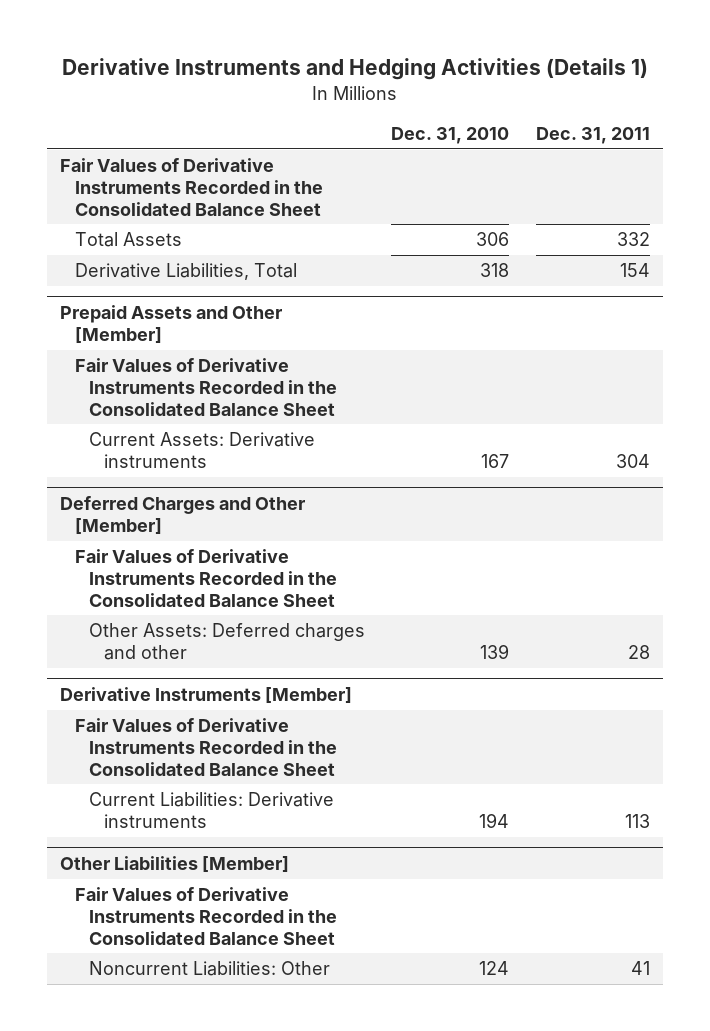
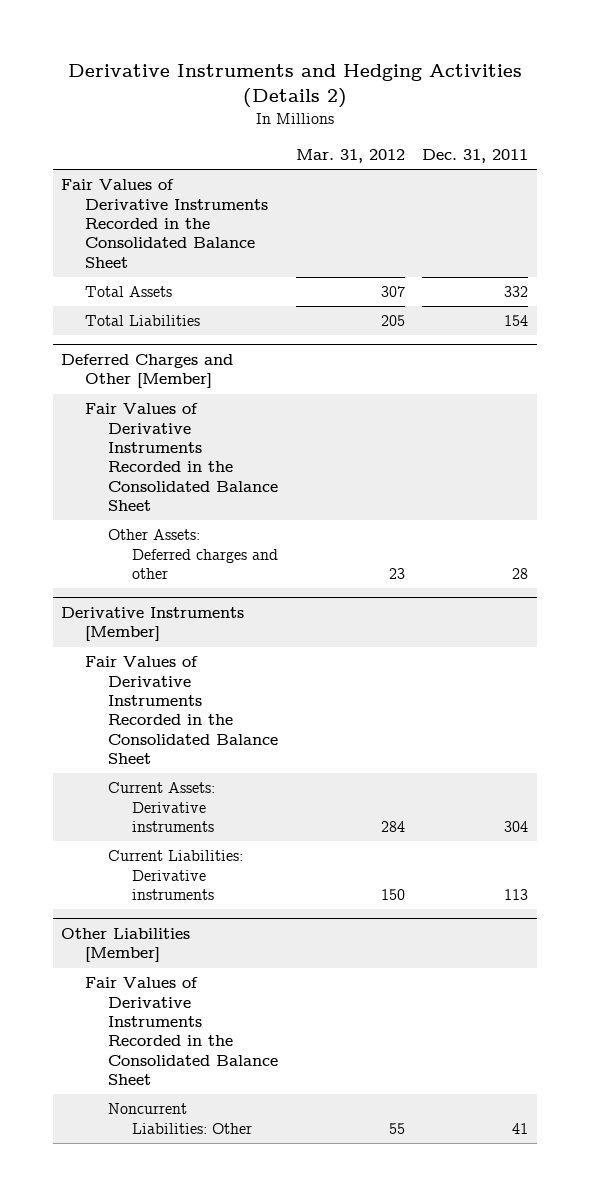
- Derivative Instruments and Hedging Activities (Details 1)
+ Derivative Instruments and Hedging Activities (Details 2)
- | Dec. 31, 2010 | Dec. 31, 2011
+ | Mar. 31, 2012 | Dec. 31, 2011
- Derivative Liabilities, Total | 318 | 154
- Prepaid Assets and Other [Member]
- Fair Values of Derivative Instruments Recorded in the Consolidated Balance Sheet
- Current Assets: Derivative instruments | 167 | 304
+ Total Liabilities | 205 | 154
@ Derivative Instruments [Member]
+ Current Assets: Derivative instruments | 284 | 304

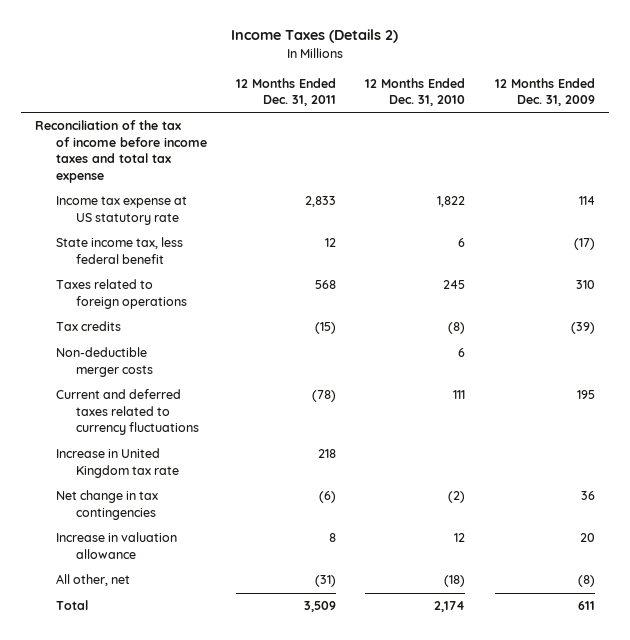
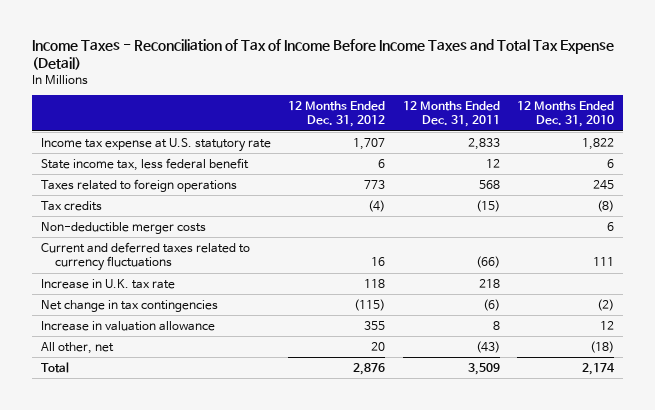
- Income Taxes (Details 2)
+ Income Taxes - Reconciliation of Tax of Income Before Income Taxes and Total Tax Expense (Detail)
- | 12 Months Ended Dec. 31, 2011 | 12 Months Ended Dec. 31, 2010 | 12 Months Ended Dec. 31, 2009
+ | 12 Months Ended Dec. 31, 2012 | 12 Months Ended Dec. 31, 2011 | 12 Months Ended Dec. 31, 2010
- Reconciliation of the tax of income before income taxes and total tax expense
- Income tax expense at US statutory rate | 2,833 | 1,822 | 114
+ Income tax expense at U.S. statutory rate | 1,707 | 2,833 | 1,822
- Current and deferred taxes related to currency fluctuations | (78) | 111 | 195
- Increase in United Kingdom tax rate | 218 | |
+ Current and deferred taxes related to currency fluctuations | 16 | (66) | 111
+ Increase in U.K. tax rate | 118 | 218 |
- All other, net | (31) | (18) | (8)
+ All other, net | 20 | (43) | (18)

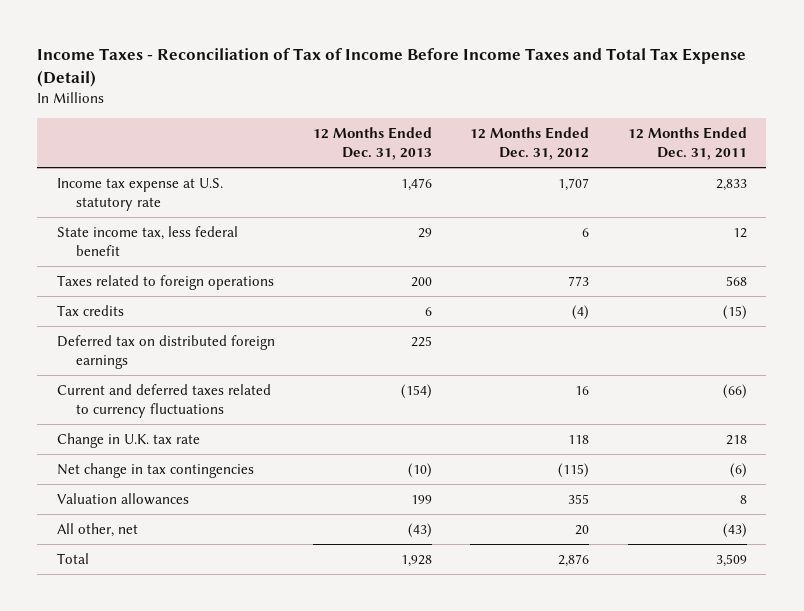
- | 12 Months Ended Dec. 31, 2012 | 12 Months Ended Dec. 31, 2011 | 12 Months Ended Dec. 31, 2010
+ | 12 Months Ended Dec. 31, 2013 | 12 Months Ended Dec. 31, 2012 | 12 Months Ended Dec. 31, 2011
- Non-deductible merger costs | | | 6
+ Deferred tax on distributed foreign earnings | 225 | |
- Increase in U.K. tax rate | 118 | 218 |
+ Change in U.K. tax rate | | 118 | 218
- Increase in valuation allowance | 355 | 8 | 12
+ Valuation allowances | 199 | 355 | 8

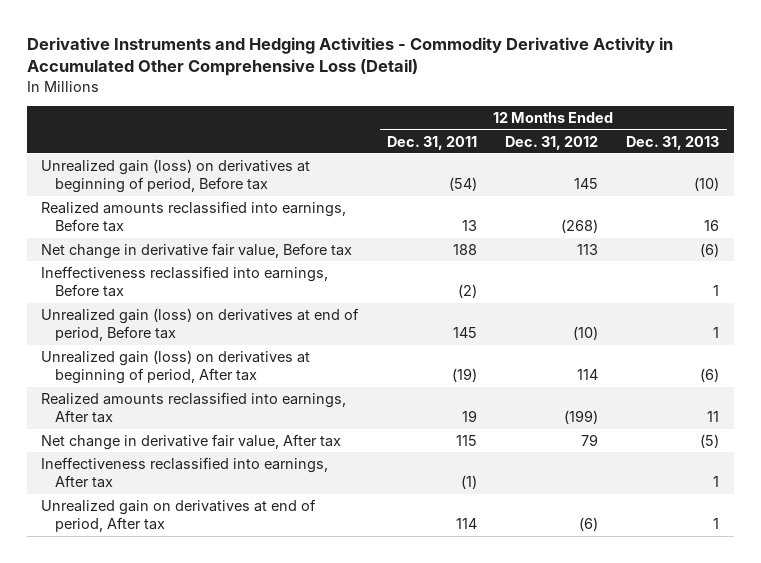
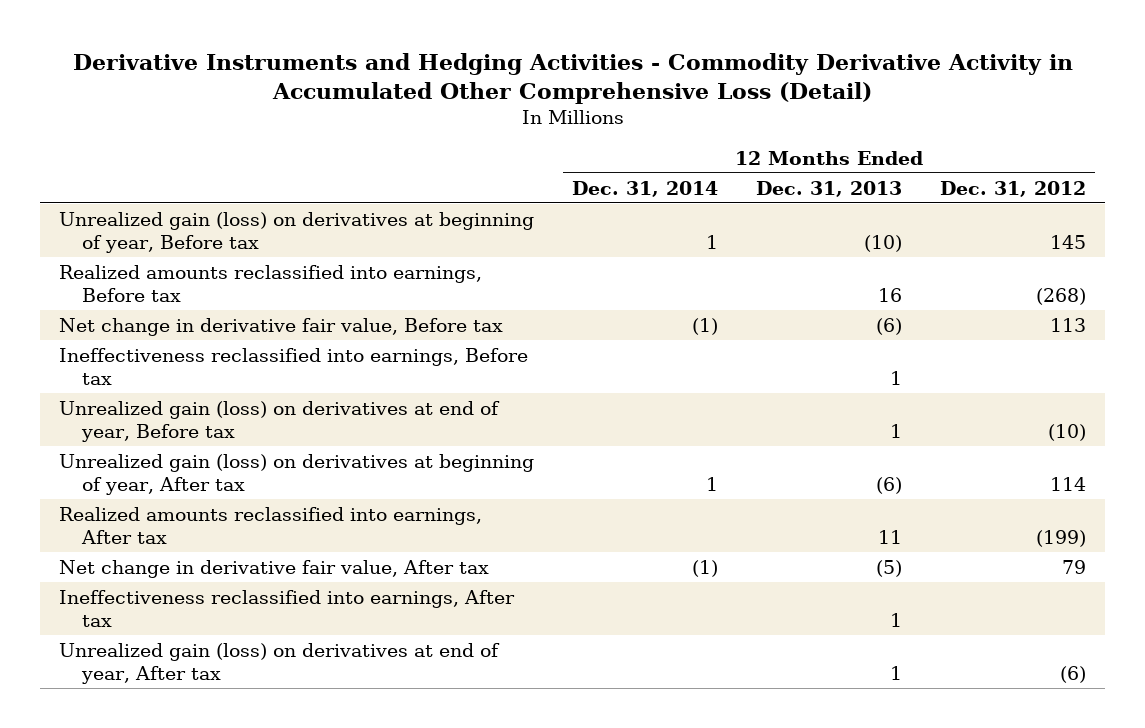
- | 12 Months Ended Dec. 31, 2011 | 12 Months Ended Dec. 31, 2012 | 12 Months Ended Dec. 31, 2013
+ | 12 Months Ended Dec. 31, 2014 | 12 Months Ended Dec. 31, 2013 | 12 Months Ended Dec. 31, 2012
- Unrealized gain (loss) on derivatives at beginning of period, Before tax | (54) | 145 | (10)
+ Unrealized gain (loss) on derivatives at beginning of year, Before tax | 1 | (10) | 145
- Unrealized gain (loss) on derivatives at end of period, Before tax | 145 | (10) | 1
- Unrealized gain (loss) on derivatives at beginning of period, After tax | (19) | 114 | (6)
+ Unrealized gain (loss) on derivatives at end of year, Before tax | | 1 | (10)
+ Unrealized gain (loss) on derivatives at beginning of year, After tax | 1 | (6) | 114
- Unrealized gain on derivatives at end of period, After tax | 114 | (6) | 1
+ Unrealized gain (loss) on derivatives at end of year, After tax | | 1 | (6)

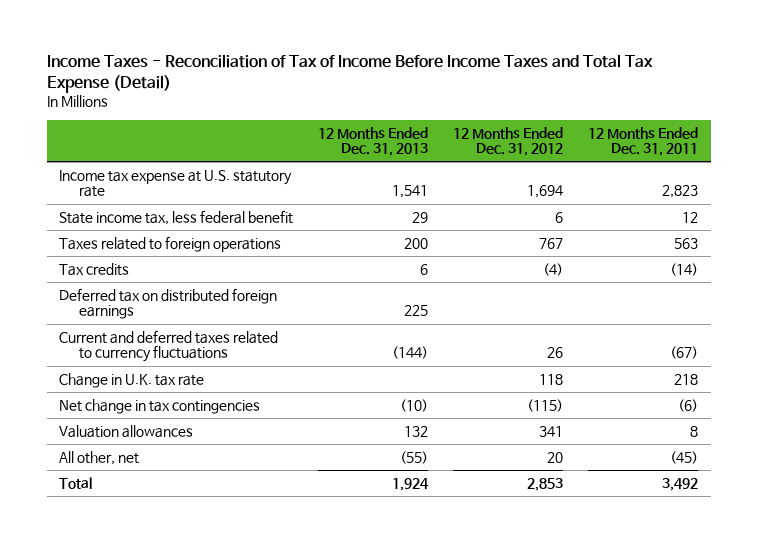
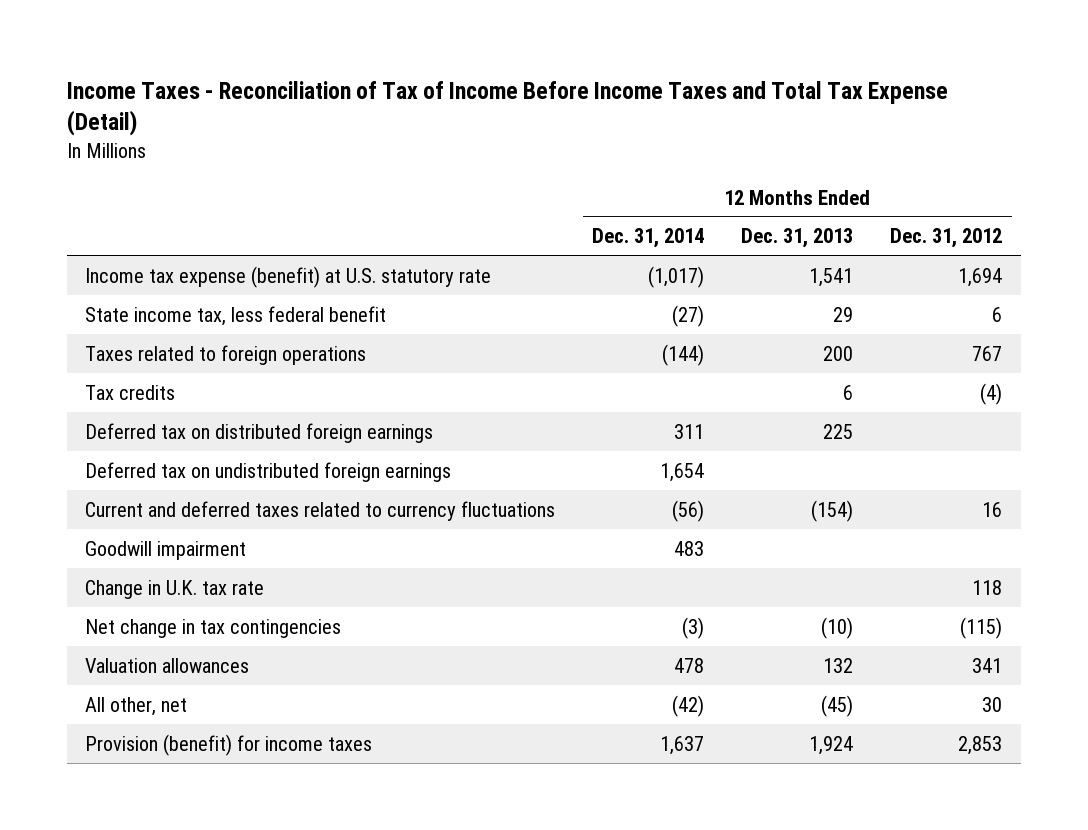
- | 12 Months Ended Dec. 31, 2013 | 12 Months Ended Dec. 31, 2012 | 12 Months Ended Dec. 31, 2011
+ | 12 Months Ended Dec. 31, 2014 | 12 Months Ended Dec. 31, 2013 | 12 Months Ended Dec. 31, 2012
- Income tax expense at U.S. statutory rate | 1,541 | 1,694 | 2,823
+ Income tax expense (benefit) at U.S. statutory rate | (1,017) | 1,541 | 1,694
- Current and deferred taxes related to currency fluctuations | (144) | 26 | (67)
+ Deferred tax on undistributed foreign earnings | 1,654 | |
+ Current and deferred taxes related to currency fluctuations | (56) | (154) | 16
+ Goodwill impairment | 483 | |
- All other, net | (55) | 20 | (45)
- Total | 1,924 | 2,853 | 3,492
+ All other, net | (42) | (45) | 30
+ Provision (benefit) for income taxes | 1,637 | 1,924 | 2,853

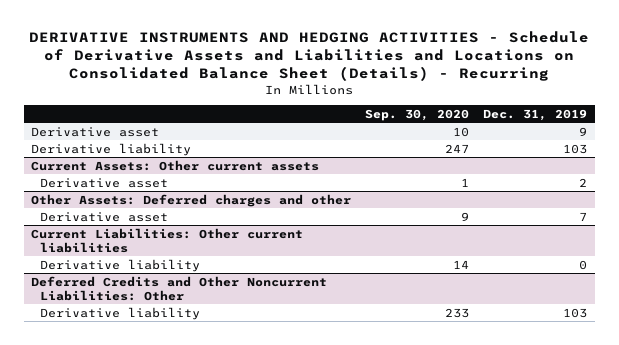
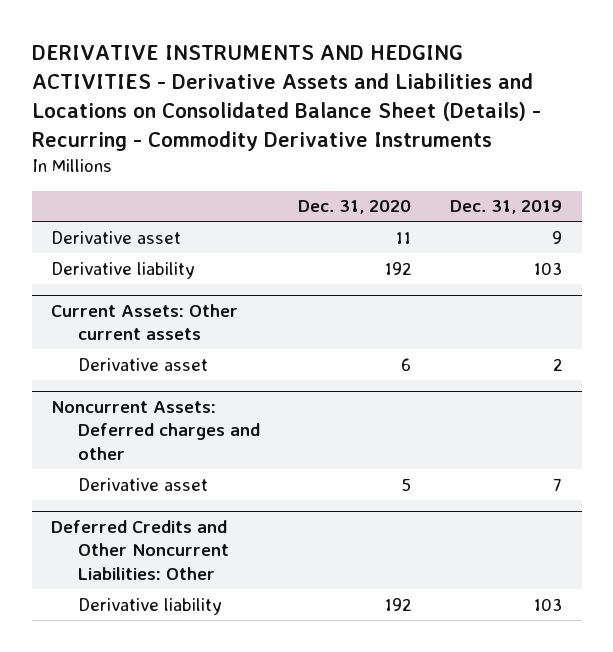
- DERIVATIVE INSTRUMENTS AND HEDGING ACTIVITIES - Schedule of Derivative Assets and Liabilities and Locations on Consolidated Balance Sheet (Details) - Recurring
+ DERIVATIVE INSTRUMENTS AND HEDGING ACTIVITIES - Derivative Assets and Liabilities and Locations on Consolidated Balance Sheet (Details) - Recurring - Commodity Derivative Instruments
- | Sep. 30, 2020 | Dec. 31, 2019
+ | Dec. 31, 2020 | Dec. 31, 2019
- Other Assets: Deferred charges and other
+ Noncurrent Assets: Deferred charges and other
- Current Liabilities: Other current liabilities
- Derivative liability | 14 | 0

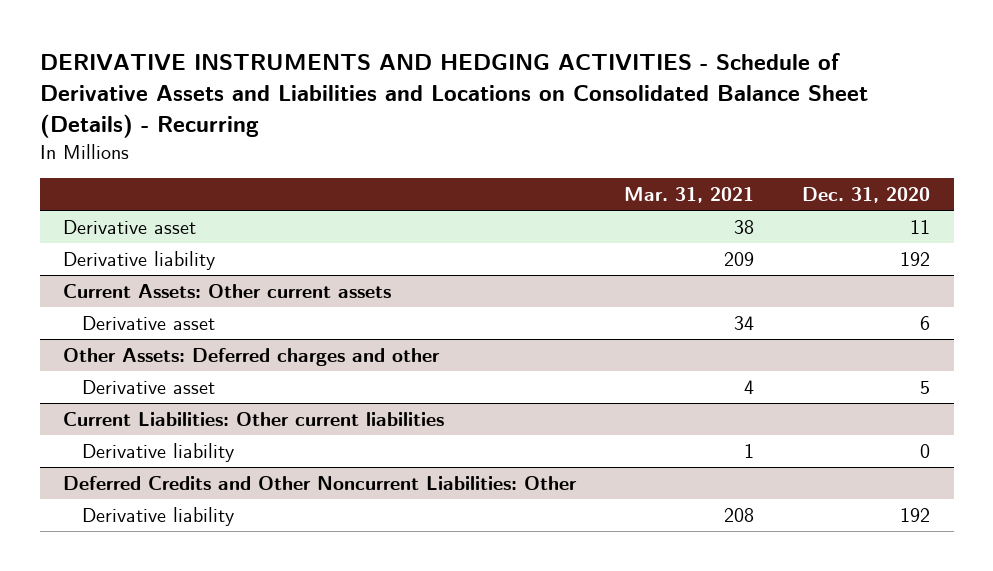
- DERIVATIVE INSTRUMENTS AND HEDGING ACTIVITIES - Derivative Assets and Liabilities and Locations on Consolidated Balance Sheet (Details) - Recurring - Commodity Derivative Instruments
+ DERIVATIVE INSTRUMENTS AND HEDGING ACTIVITIES - Schedule of Derivative Assets and Liabilities and Locations on Consolidated Balance Sheet (Details) - Recurring
- | Dec. 31, 2020 | Dec. 31, 2019
+ | Mar. 31, 2021 | Dec. 31, 2020
- Noncurrent Assets: Deferred charges and other
+ Other Assets: Deferred charges and other
+ Current Liabilities: Other current liabilities
+ Derivative liability | 1 | 0

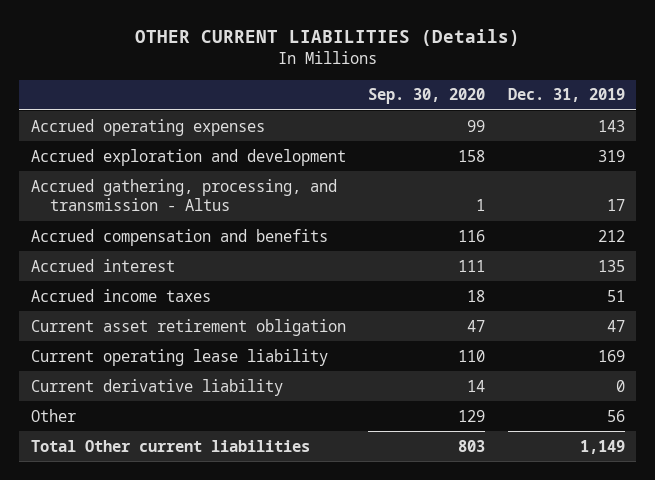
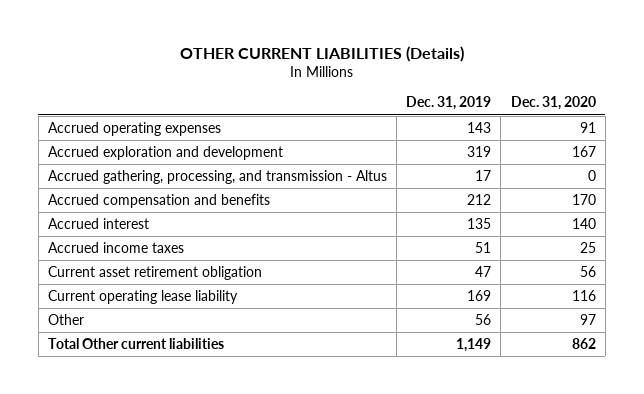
- | Sep. 30, 2020 | Dec. 31, 2019
+ | Dec. 31, 2019 | Dec. 31, 2020
- Current derivative liability | 14 | 0

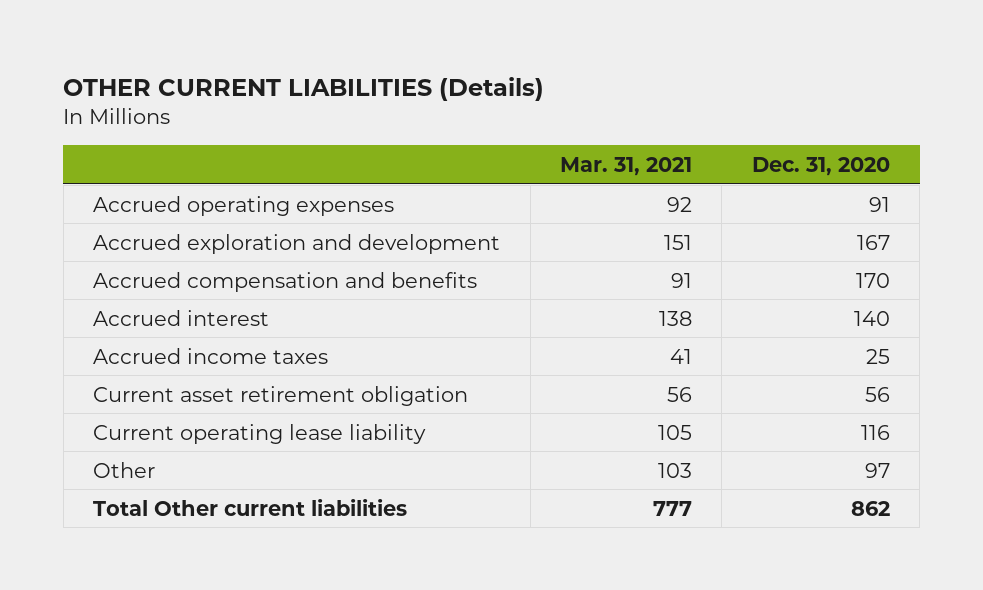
- | Dec. 31, 2019 | Dec. 31, 2020
+ | Mar. 31, 2021 | Dec. 31, 2020
- Accrued gathering, processing, and transmission - Altus | 17 | 0

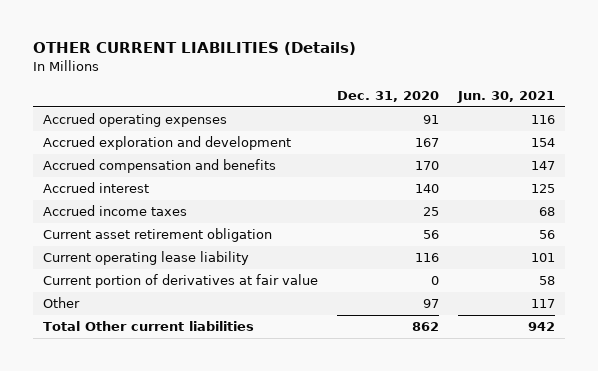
- | Mar. 31, 2021 | Dec. 31, 2020
+ | Dec. 31, 2020 | Jun. 30, 2021
+ Current portion of derivatives at fair value | 0 | 58

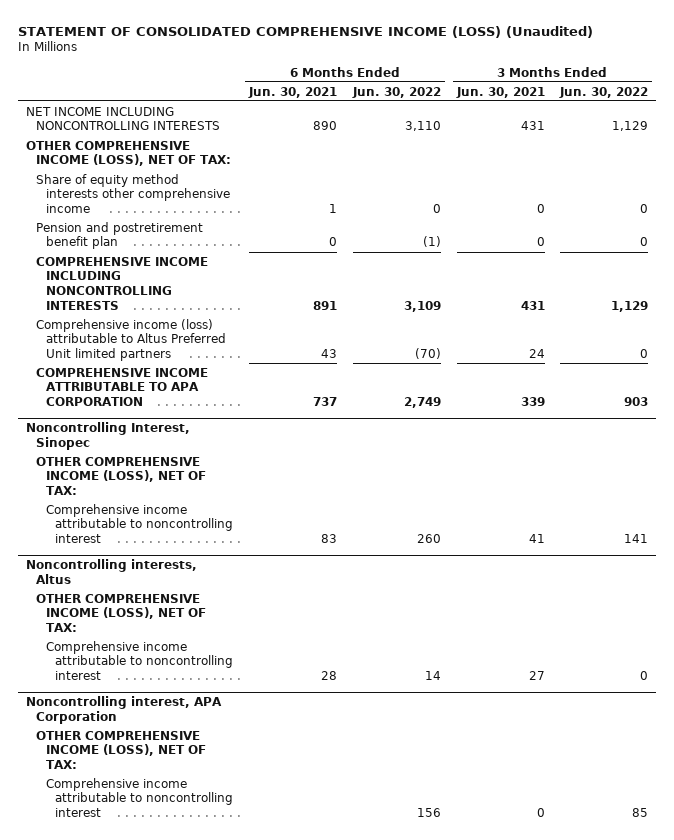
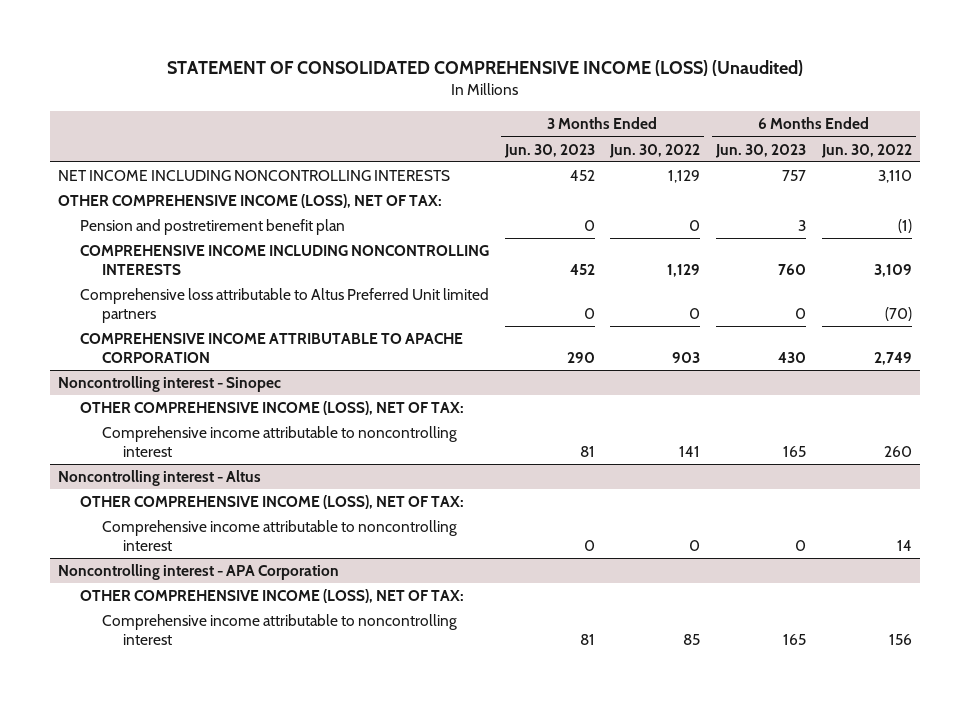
- | 6 Months Ended Jun. 30, 2021 | 6 Months Ended Jun. 30, 2022 | 3 Months Ended Jun. 30, 2021 | 3 Months Ended Jun. 30, 2022
+ | 3 Months Ended Jun. 30, 2023 | 3 Months Ended Jun. 30, 2022 | 6 Months Ended Jun. 30, 2023 | 6 Months Ended Jun. 30, 2022
- Share of equity method interests other comprehensive income | 1 | 0 | 0 | 0
- Comprehensive income (loss) attributable to Altus Preferred Unit limited partners | 43 | (70) | 24 | 0
- COMPREHENSIVE INCOME ATTRIBUTABLE TO APA CORPORATION | 737 | 2,749 | 339 | 903
- Noncontrolling Interest, Sinopec
+ Comprehensive loss attributable to Altus Preferred Unit limited partners | 0 | 0 | 0 | (70)
+ COMPREHENSIVE INCOME ATTRIBUTABLE TO APACHE CORPORATION | 290 | 903 | 430 | 2,749
+ Noncontrolling interest - Sinopec
- Noncontrolling interests, Altus
+ Noncontrolling interest - Altus
- Noncontrolling interest, APA Corporation
+ Noncontrolling interest - APA Corporation

